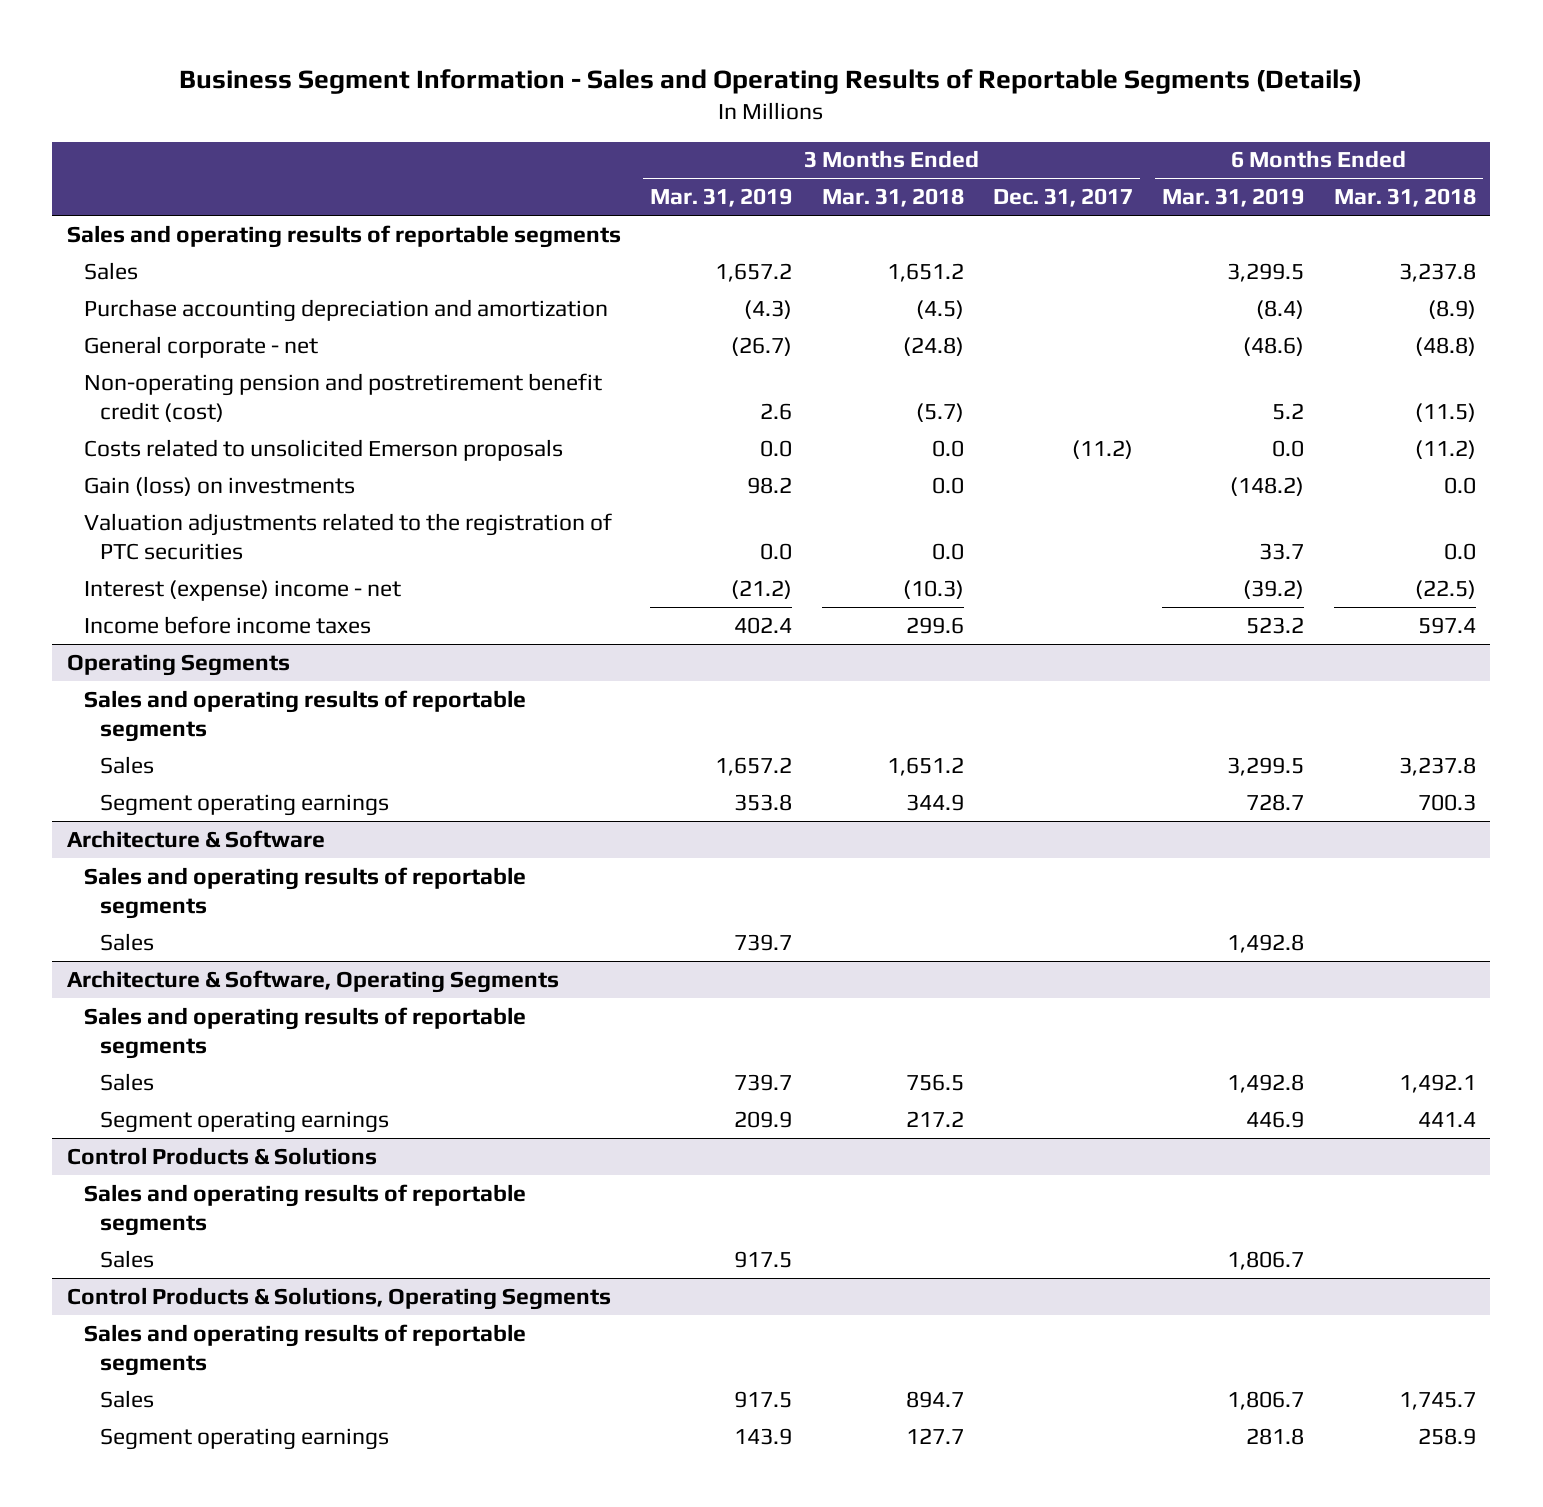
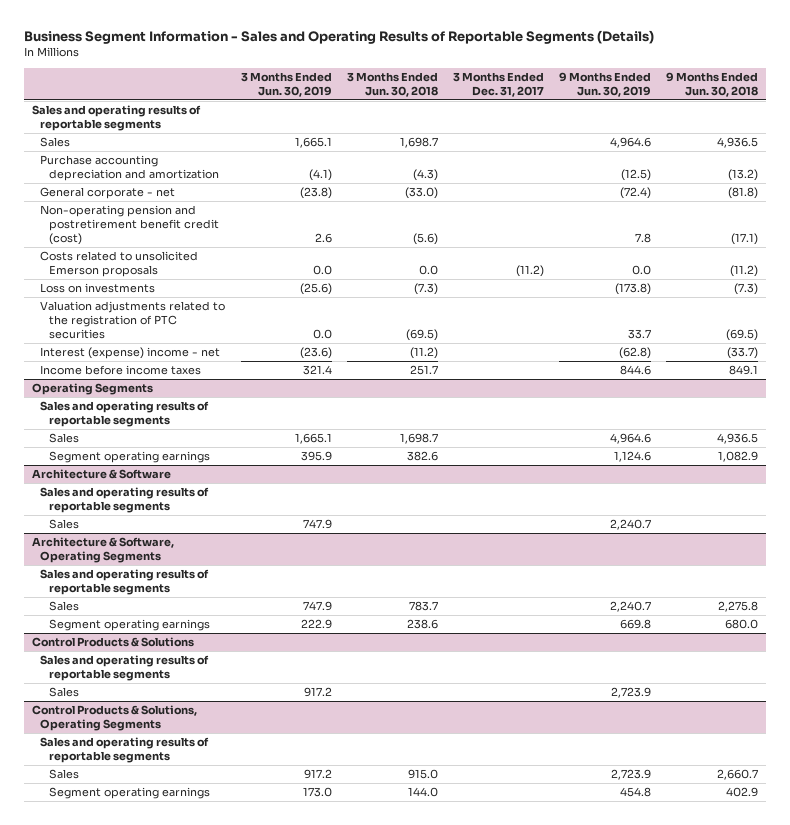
- | 3 Months Ended Mar. 31, 2019 | 3 Months Ended Mar. 31, 2018 | 3 Months Ended Dec. 31, 2017 | 6 Months Ended Mar. 31, 2019 | 6 Months Ended Mar. 31, 2018
+ | 3 Months Ended Jun. 30, 2019 | 3 Months Ended Jun. 30, 2018 | 3 Months Ended Dec. 31, 2017 | 9 Months Ended Jun. 30, 2019 | 9 Months Ended Jun. 30, 2018
- Gain (loss) on investments | 98.2 | 0.0 | | (148.2) | 0.0
+ Loss on investments | (25.6) | (7.3) | | (173.8) | (7.3)

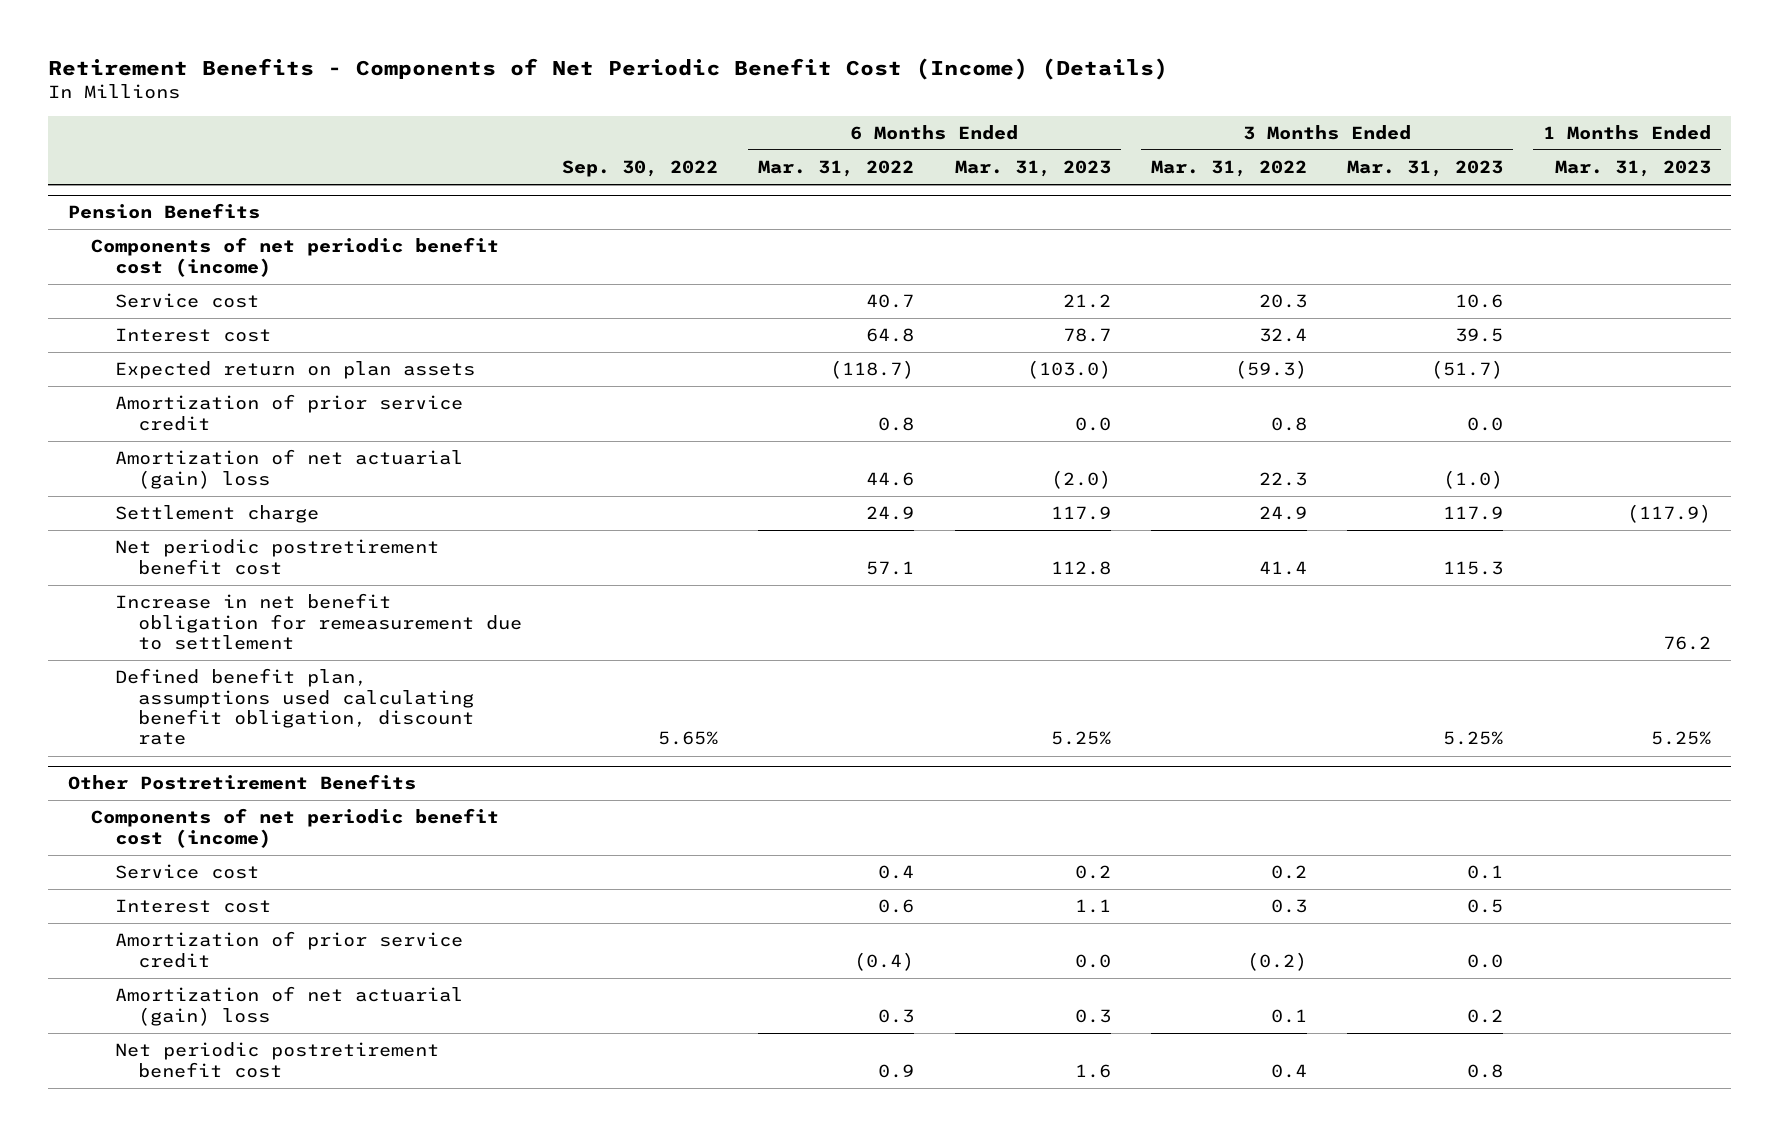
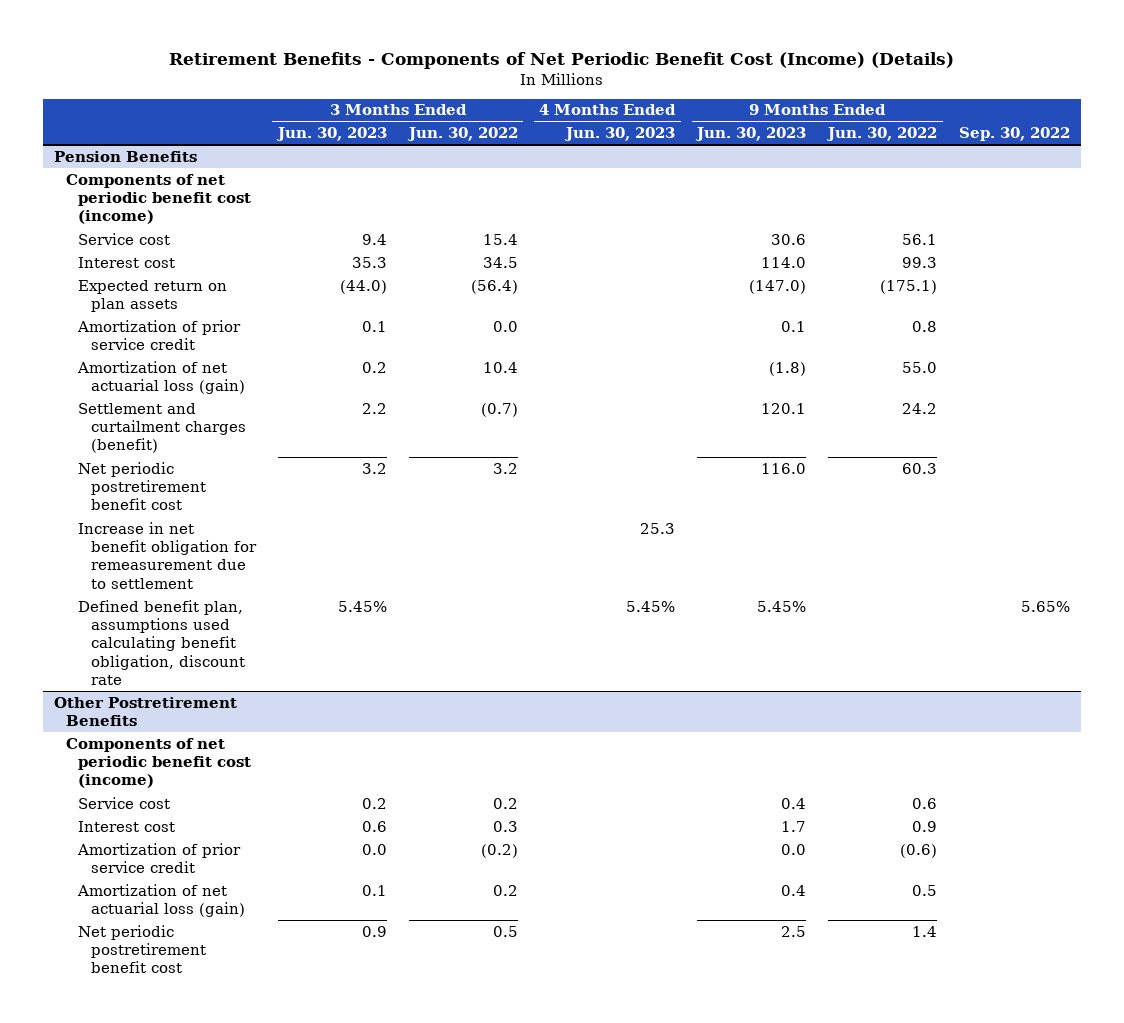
- | Sep. 30, 2022 | 6 Months Ended Mar. 31, 2022 | 6 Months Ended Mar. 31, 2023 | 3 Months Ended Mar. 31, 2022 | 3 Months Ended Mar. 31, 2023 | 1 Months Ended Mar. 31, 2023
+ | 3 Months Ended Jun. 30, 2023 | 3 Months Ended Jun. 30, 2022 | 4 Months Ended Jun. 30, 2023 | 9 Months Ended Jun. 30, 2023 | 9 Months Ended Jun. 30, 2022 | Sep. 30, 2022
@ Pension Benefits
- Amortization of net actuarial (gain) loss | | 44.6 | (2.0) | 22.3 | (1.0) |
- Settlement charge | | 24.9 | 117.9 | 24.9 | 117.9 | (117.9)
+ Amortization of net actuarial loss (gain) | 0.2 | 10.4 | | (1.8) | 55.0 |
+ Settlement and curtailment charges (benefit) | 2.2 | (0.7) | | 120.1 | 24.2 |
@ Other Postretirement Benefits
- Amortization of net actuarial (gain) loss | | 0.3 | 0.3 | 0.1 | 0.2 |
+ Amortization of net actuarial loss (gain) | 0.1 | 0.2 | | 0.4 | 0.5 |

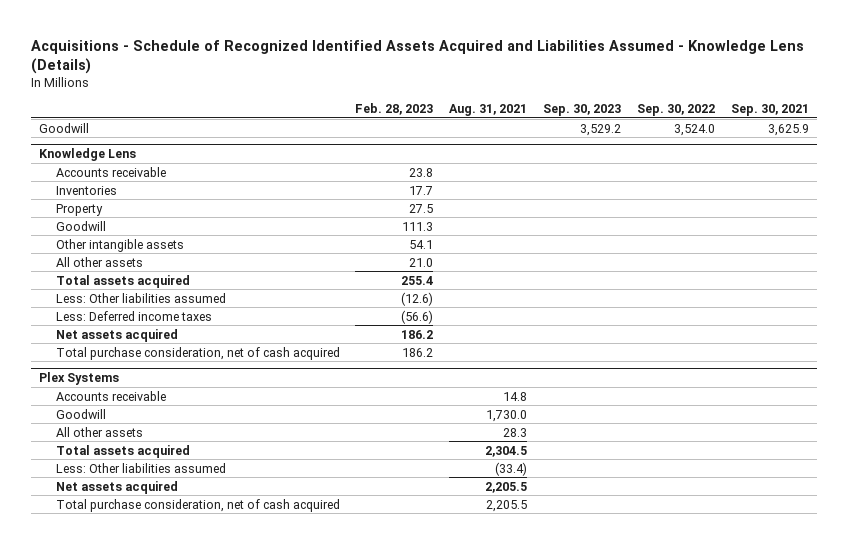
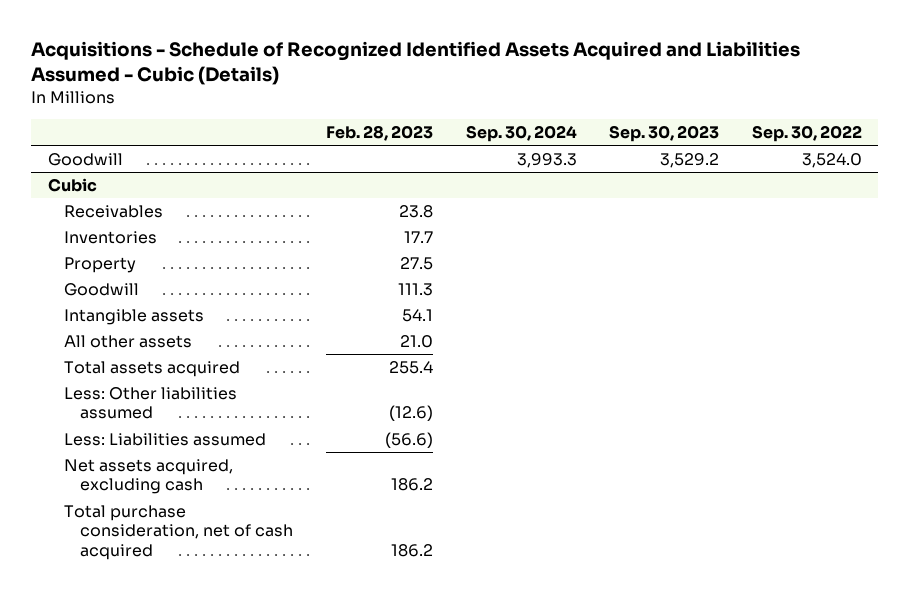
- Acquisitions - Schedule of Recognized Identified Assets Acquired and Liabilities Assumed - Knowledge Lens (Details)
+ Acquisitions - Schedule of Recognized Identified Assets Acquired and Liabilities Assumed - Cubic (Details)
- | Feb. 28, 2023 | Aug. 31, 2021 | Sep. 30, 2023 | Sep. 30, 2022 | Sep. 30, 2021
+ | Feb. 28, 2023 | Sep. 30, 2024 | Sep. 30, 2023 | Sep. 30, 2022
- Knowledge Lens
- Accounts receivable | 23.8 | | | |
+ Cubic
+ Receivables | 23.8 | | |
- Other intangible assets | 54.1 | | | |
+ Intangible assets | 54.1 | | |
- Less: Deferred income taxes | (56.6) | | | |
- Net assets acquired | 186.2 | | | |
+ Less: Liabilities assumed | (56.6) | | |
+ Net assets acquired, excluding cash | 186.2 | | |
- Plex Systems
- Accounts receivable | | 14.8 | | |
- Goodwill | | 1,730.0 | | |
- All other assets | | 28.3 | | |
- Total assets acquired | | 2,304.5 | | |
- Less: Other liabilities assumed | | (33.4) | | |
- Net assets acquired | | 2,205.5 | | |
- Total purchase consideration, net of cash acquired | | 2,205.5 | | |

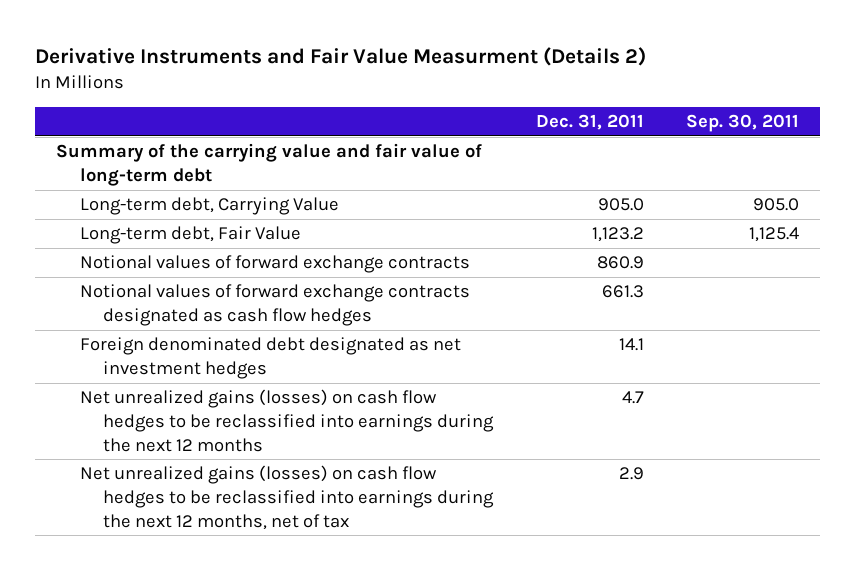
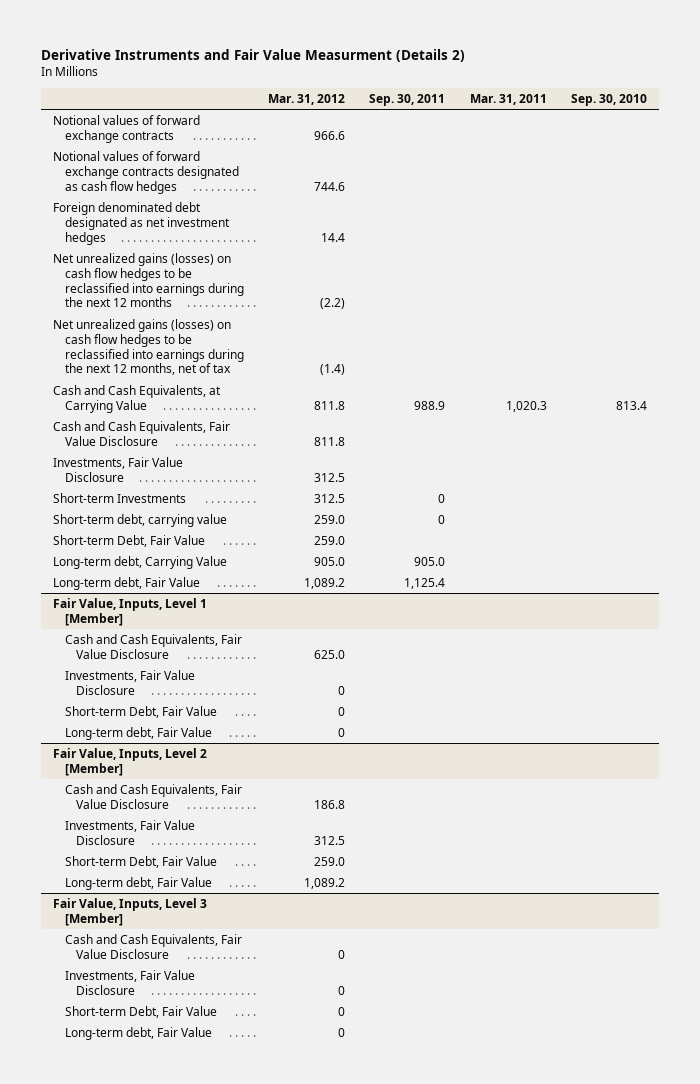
- | Dec. 31, 2011 | Sep. 30, 2011
+ | Mar. 31, 2012 | Sep. 30, 2011 | Mar. 31, 2011 | Sep. 30, 2010
- Summary of the carrying value and fair value of long-term debt
+ Cash and Cash Equivalents, at Carrying Value | 811.8 | 988.9 | 1,020.3 | 813.4
+ Cash and Cash Equivalents, Fair Value Disclosure | 811.8 | | |
+ Investments, Fair Value Disclosure | 312.5 | | |
+ Short-term Investments | 312.5 | 0 | |
+ Short-term debt, carrying value | 259.0 | 0 | |
+ Short-term Debt, Fair Value | 259.0 | | |
moved down: Long-term debt, Carrying Value | 905.0 | 905.0 | |
moved down: Long-term debt, Fair Value | 1,089.2 | 1,125.4 | |
+ Fair Value, Inputs, Level 1 [Member]
+ Cash and Cash Equivalents, Fair Value Disclosure | 625.0 | | |
+ Investments, Fair Value Disclosure | 0 | | |
+ Short-term Debt, Fair Value | 0 | | |
+ Long-term debt, Fair Value | 0 | | |
+ Fair Value, Inputs, Level 2 [Member]
+ Cash and Cash Equivalents, Fair Value Disclosure | 186.8 | | |
+ Investments, Fair Value Disclosure | 312.5 | | |
+ Short-term Debt, Fair Value | 259.0 | | |
+ Long-term debt, Fair Value | 1,089.2 | | |
+ Fair Value, Inputs, Level 3 [Member]
+ Cash and Cash Equivalents, Fair Value Disclosure | 0 | | |
+ Investments, Fair Value Disclosure | 0 | | |
+ Short-term Debt, Fair Value | 0 | | |
+ Long-term debt, Fair Value | 0 | | |

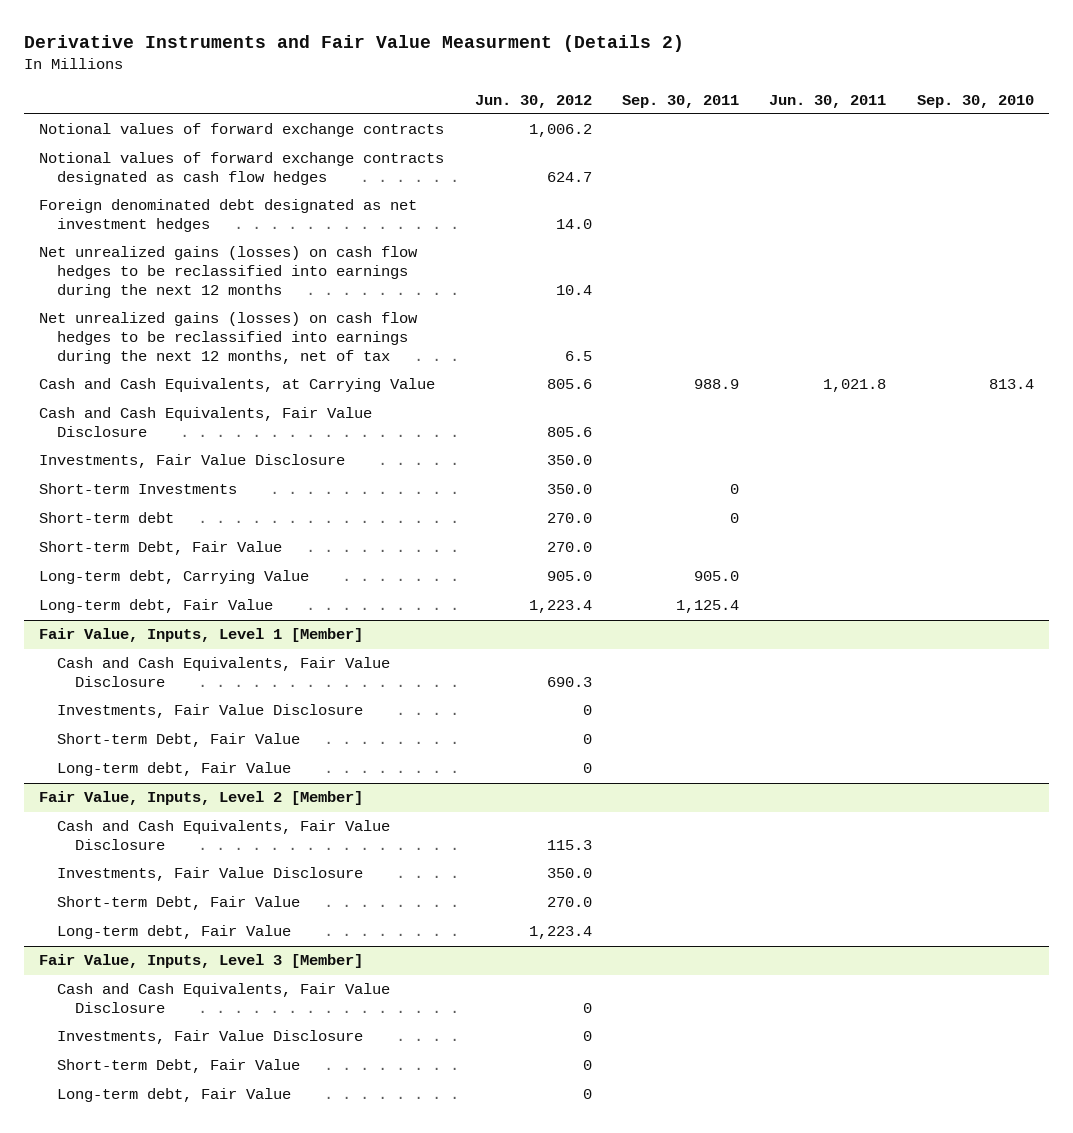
- | Mar. 31, 2012 | Sep. 30, 2011 | Mar. 31, 2011 | Sep. 30, 2010
+ | Jun. 30, 2012 | Sep. 30, 2011 | Jun. 30, 2011 | Sep. 30, 2010
- Short-term debt, carrying value | 259.0 | 0 | |
+ Short-term debt | 270.0 | 0 | |

